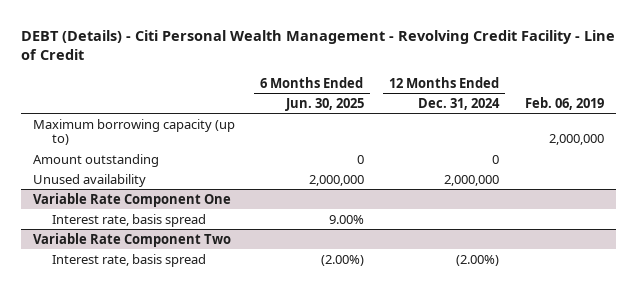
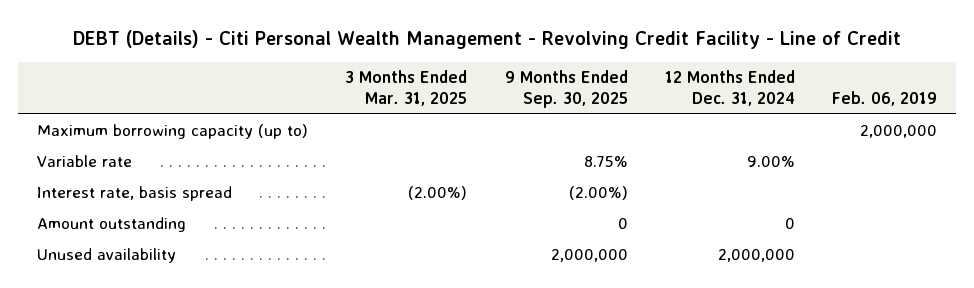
- | 6 Months Ended Jun. 30, 2025 | 12 Months Ended Dec. 31, 2024 | Feb. 06, 2019
+ | 3 Months Ended Mar. 31, 2025 | 9 Months Ended Sep. 30, 2025 | 12 Months Ended Dec. 31, 2024 | Feb. 06, 2019
+ Variable rate | | 8.75% | 9.00% |
+ Interest rate, basis spread | (2.00%) | (2.00%) | |
- Variable Rate Component One
- Interest rate, basis spread | 9.00% | |
- Variable Rate Component Two
- Interest rate, basis spread | (2.00%) | (2.00%) |

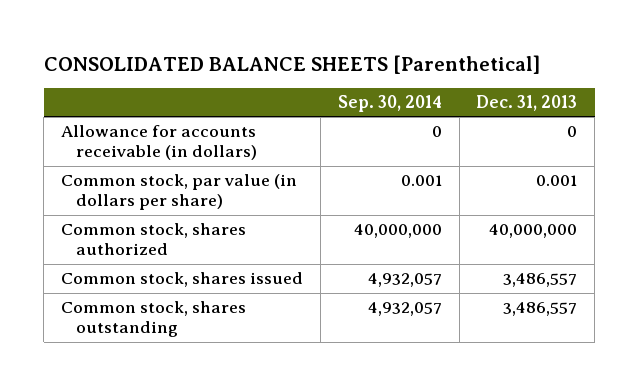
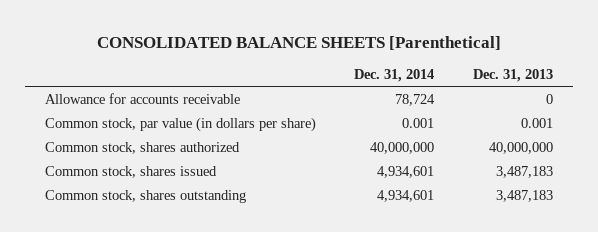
- | Sep. 30, 2014 | Dec. 31, 2013
+ | Dec. 31, 2014 | Dec. 31, 2013
- Allowance for accounts receivable (in dollars) | 0 | 0
+ Allowance for accounts receivable | 78,724 | 0
- Common stock, shares issued | 4,932,057 | 3,486,557
- Common stock, shares outstanding | 4,932,057 | 3,486,557
+ Common stock, shares issued | 4,934,601 | 3,487,183
+ Common stock, shares outstanding | 4,934,601 | 3,487,183

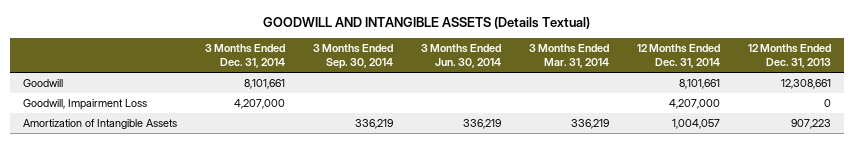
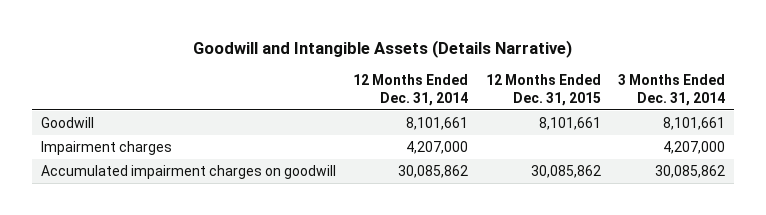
- GOODWILL AND INTANGIBLE ASSETS (Details Textual)
+ Goodwill and Intangible Assets (Details Narrative)
- | 3 Months Ended Dec. 31, 2014 | 3 Months Ended Sep. 30, 2014 | 3 Months Ended Jun. 30, 2014 | 3 Months Ended Mar. 31, 2014 | 12 Months Ended Dec. 31, 2014 | 12 Months Ended Dec. 31, 2013
+ | 12 Months Ended Dec. 31, 2014 | 12 Months Ended Dec. 31, 2015 | 3 Months Ended Dec. 31, 2014
- Goodwill, Impairment Loss | 4,207,000 | | | | 4,207,000 | 0
- Amortization of Intangible Assets | | 336,219 | 336,219 | 336,219 | 1,004,057 | 907,223
+ Impairment charges | 4,207,000 | | 4,207,000
+ Accumulated impairment charges on goodwill | 30,085,862 | 30,085,862 | 30,085,862

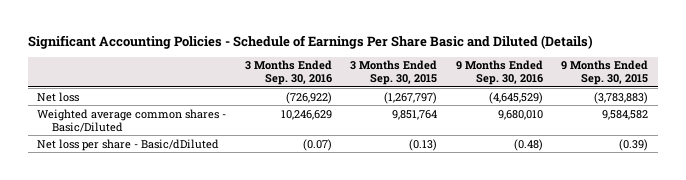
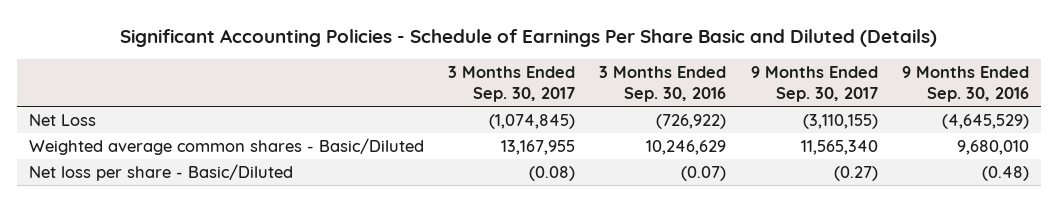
- | 3 Months Ended Sep. 30, 2016 | 3 Months Ended Sep. 30, 2015 | 9 Months Ended Sep. 30, 2016 | 9 Months Ended Sep. 30, 2015
+ | 3 Months Ended Sep. 30, 2017 | 3 Months Ended Sep. 30, 2016 | 9 Months Ended Sep. 30, 2017 | 9 Months Ended Sep. 30, 2016
- Net loss | (726,922) | (1,267,797) | (4,645,529) | (3,783,883)
+ Net Loss | (1,074,845) | (726,922) | (3,110,155) | (4,645,529)
- Net loss per share - Basic/dDiluted | (0.07) | (0.13) | (0.48) | (0.39)
+ Net loss per share - Basic/Diluted | (0.08) | (0.07) | (0.27) | (0.48)

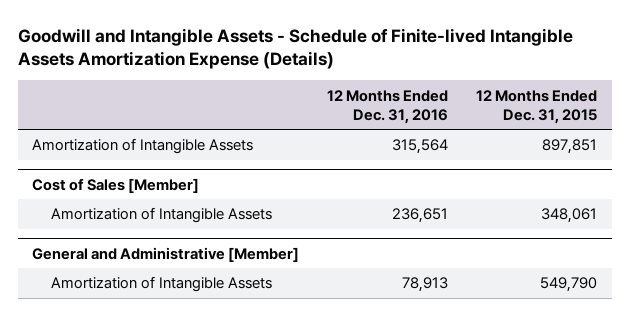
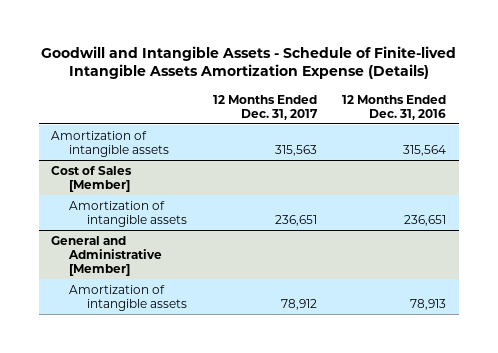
- | 12 Months Ended Dec. 31, 2016 | 12 Months Ended Dec. 31, 2015
+ | 12 Months Ended Dec. 31, 2017 | 12 Months Ended Dec. 31, 2016
- Amortization of Intangible Assets | 315,564 | 897,851
+ Amortization of intangible assets | 315,563 | 315,564
@ Cost of Sales [Member]
- Amortization of Intangible Assets | 236,651 | 348,061
+ Amortization of intangible assets | 236,651 | 236,651
@ General and Administrative [Member]
- Amortization of Intangible Assets | 78,913 | 549,790
+ Amortization of intangible assets | 78,912 | 78,913

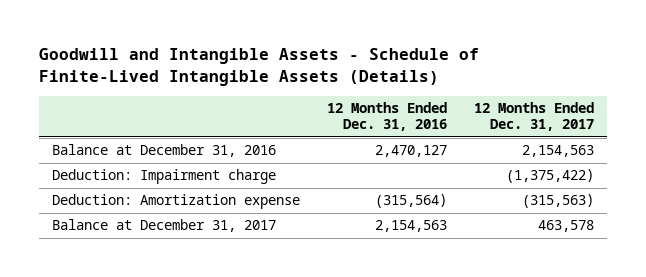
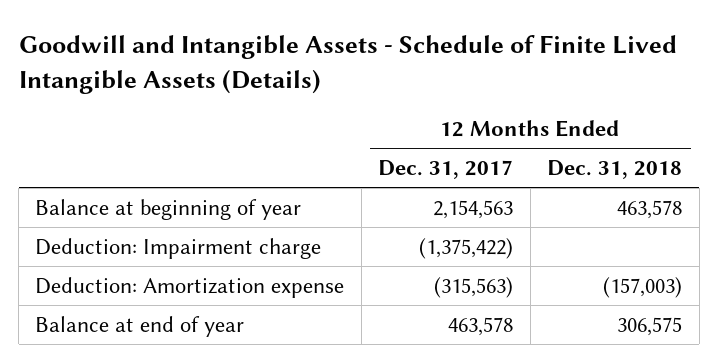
- Goodwill and Intangible Assets - Schedule of Finite-Lived Intangible Assets (Details)
+ Goodwill and Intangible Assets - Schedule of Finite Lived Intangible Assets (Details)
- | 12 Months Ended Dec. 31, 2016 | 12 Months Ended Dec. 31, 2017
+ | 12 Months Ended Dec. 31, 2017 | 12 Months Ended Dec. 31, 2018
- Balance at December 31, 2016 | 2,470,127 | 2,154,563
+ Balance at beginning of year | 2,154,563 | 463,578
- Balance at December 31, 2017 | 2,154,563 | 463,578
+ Balance at end of year | 463,578 | 306,575

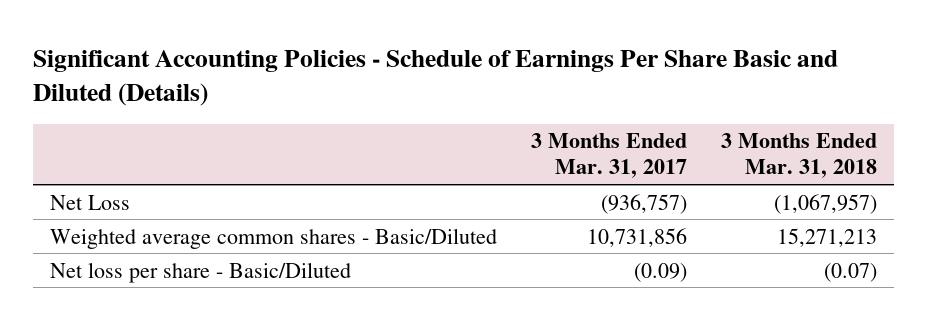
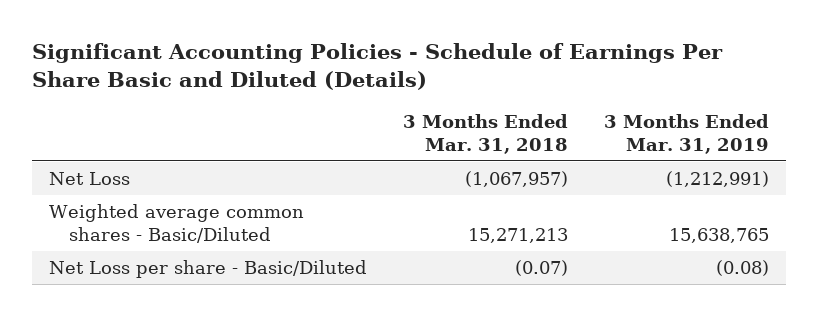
- | 3 Months Ended Mar. 31, 2017 | 3 Months Ended Mar. 31, 2018
+ | 3 Months Ended Mar. 31, 2018 | 3 Months Ended Mar. 31, 2019
- Net loss per share - Basic/Diluted | (0.09) | (0.07)
+ Net Loss per share - Basic/Diluted | (0.07) | (0.08)

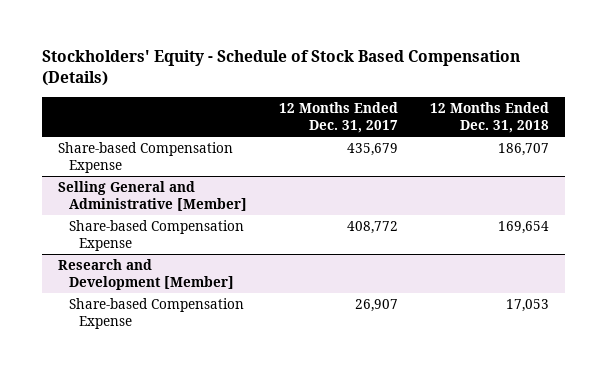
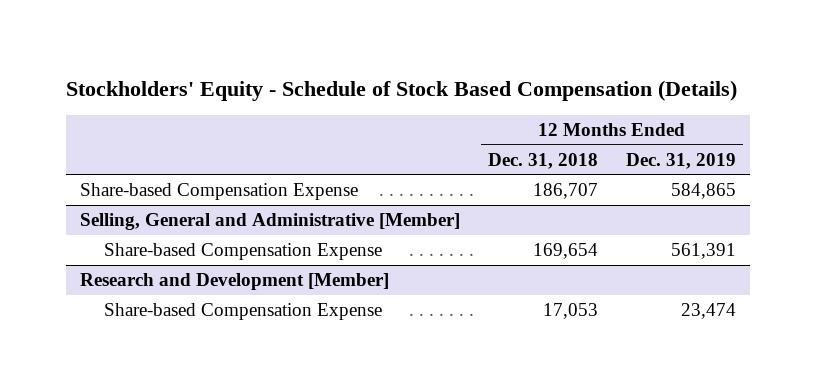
- | 12 Months Ended Dec. 31, 2017 | 12 Months Ended Dec. 31, 2018
+ | 12 Months Ended Dec. 31, 2018 | 12 Months Ended Dec. 31, 2019
- Selling General and Administrative [Member]
+ Selling, General and Administrative [Member]

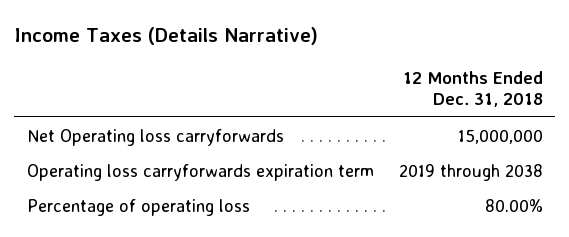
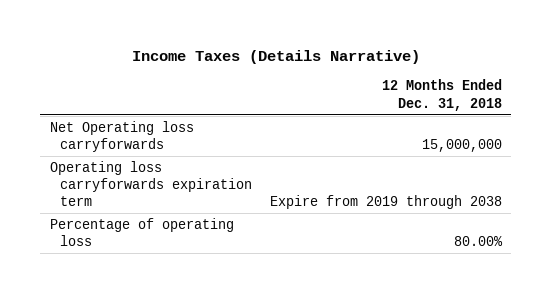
- Operating loss carryforwards expiration term | 2019 through 2038
+ Operating loss carryforwards expiration term | Expire from 2019 through 2038

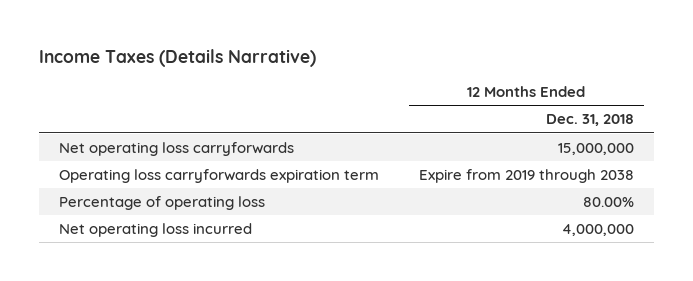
- Net Operating loss carryforwards | 15,000,000
+ Net operating loss carryforwards | 15,000,000
+ Net operating loss incurred | 4,000,000

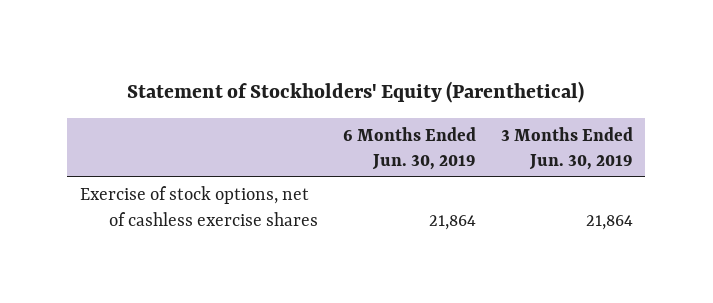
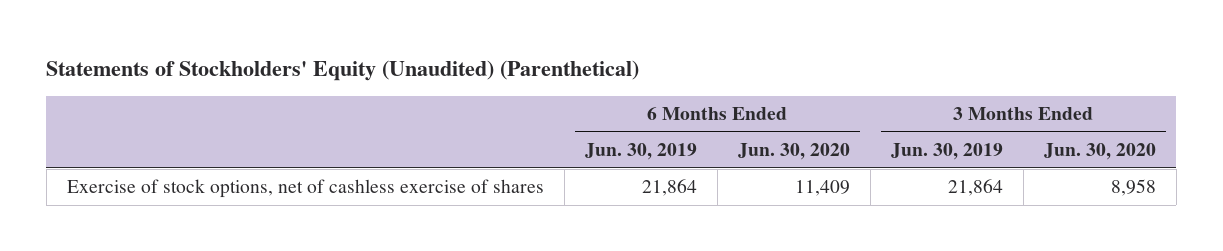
- Statement of Stockholders' Equity (Parenthetical)
+ Statements of Stockholders' Equity (Unaudited) (Parenthetical)
- | 6 Months Ended Jun. 30, 2019 | 3 Months Ended Jun. 30, 2019
+ | 6 Months Ended Jun. 30, 2019 | 6 Months Ended Jun. 30, 2020 | 3 Months Ended Jun. 30, 2019 | 3 Months Ended Jun. 30, 2020
- Exercise of stock options, net of cashless exercise shares | 21,864 | 21,864
+ Exercise of stock options, net of cashless exercise of shares | 21,864 | 11,409 | 21,864 | 8,958

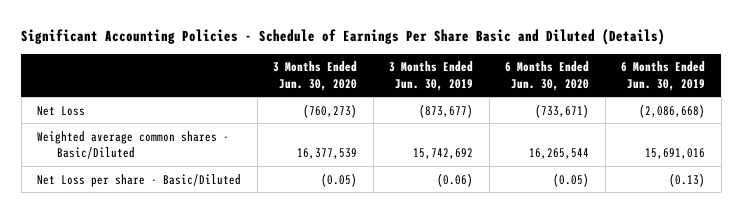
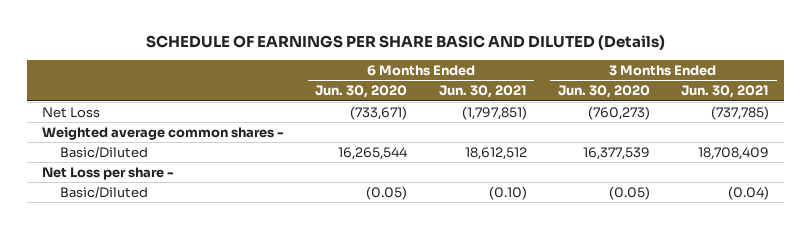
- Significant Accounting Policies - Schedule of Earnings Per Share Basic and Diluted (Details)
+ SCHEDULE OF EARNINGS PER SHARE BASIC AND DILUTED (Details)
- | 3 Months Ended Jun. 30, 2020 | 3 Months Ended Jun. 30, 2019 | 6 Months Ended Jun. 30, 2020 | 6 Months Ended Jun. 30, 2019
+ | 6 Months Ended Jun. 30, 2020 | 6 Months Ended Jun. 30, 2021 | 3 Months Ended Jun. 30, 2020 | 3 Months Ended Jun. 30, 2021
- Weighted average common shares - Basic/Diluted | 16,377,539 | 15,742,692 | 16,265,544 | 15,691,016
- Net Loss per share - Basic/Diluted | (0.05) | (0.06) | (0.05) | (0.13)
+ Weighted average common shares -
+ Basic/Diluted | 16,265,544 | 18,612,512 | 16,377,539 | 18,708,409
+ Net Loss per share -
+ Basic/Diluted | (0.05) | (0.10) | (0.05) | (0.04)

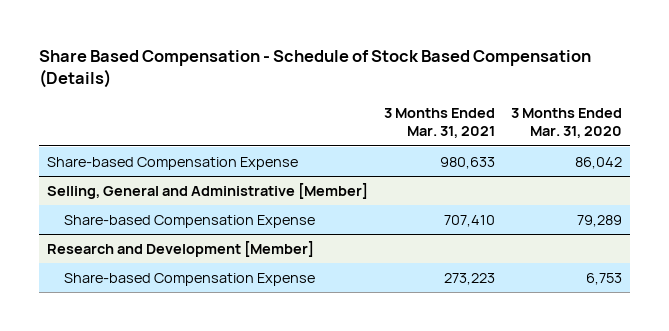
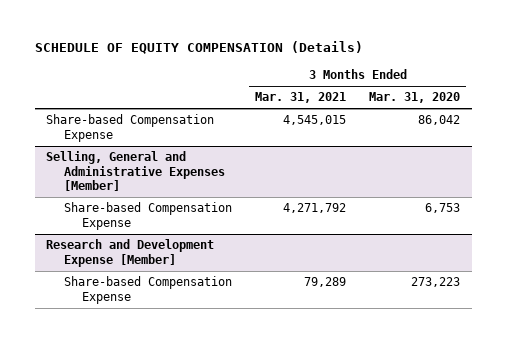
- Share Based Compensation - Schedule of Stock Based Compensation (Details)
+ SCHEDULE OF EQUITY COMPENSATION (Details)
- Share-based Compensation Expense | 980,633 | 86,042
- Selling, General and Administrative [Member]
- Share-based Compensation Expense | 707,410 | 79,289
- Research and Development [Member]
- Share-based Compensation Expense | 273,223 | 6,753
+ Share-based Compensation Expense | 4,545,015 | 86,042
+ Selling, General and Administrative Expenses [Member]
+ Share-based Compensation Expense | 4,271,792 | 6,753
+ Research and Development Expense [Member]
+ Share-based Compensation Expense | 79,289 | 273,223

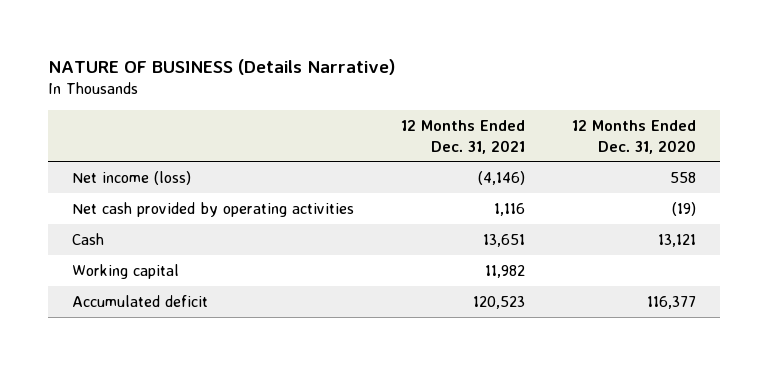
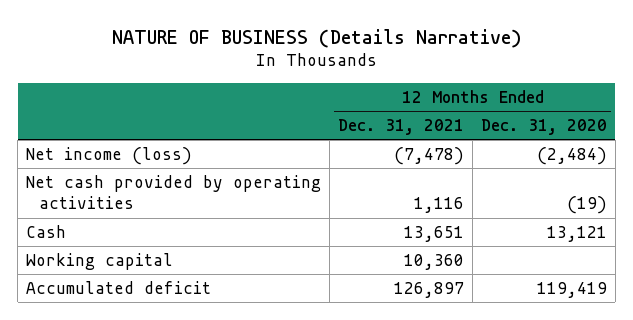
- Net income (loss) | (4,146) | 558
+ Net income (loss) | (7,478) | (2,484)
- Working capital | 11,982 |
- Accumulated deficit | 120,523 | 116,377
+ Working capital | 10,360 |
+ Accumulated deficit | 126,897 | 119,419

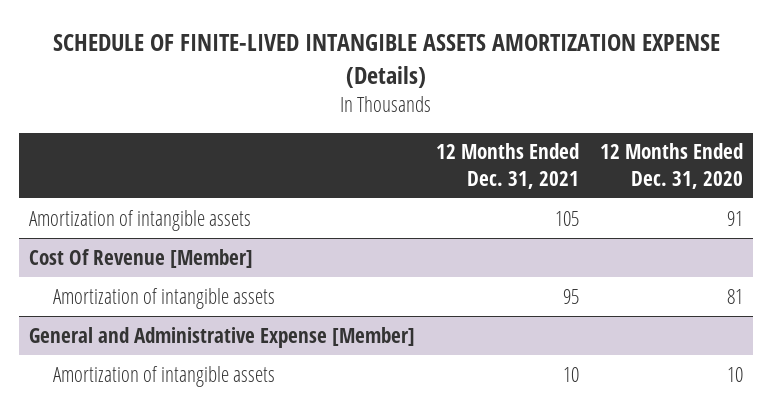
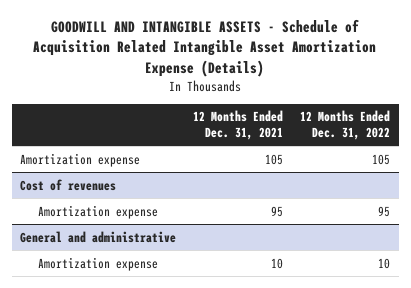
- SCHEDULE OF FINITE-LIVED INTANGIBLE ASSETS AMORTIZATION EXPENSE (Details)
+ GOODWILL AND INTANGIBLE ASSETS - Schedule of Acquisition Related Intangible Asset Amortization Expense (Details)
- | 12 Months Ended Dec. 31, 2021 | 12 Months Ended Dec. 31, 2020
+ | 12 Months Ended Dec. 31, 2021 | 12 Months Ended Dec. 31, 2022
- Amortization of intangible assets | 105 | 91
- Cost Of Revenue [Member]
- Amortization of intangible assets | 95 | 81
- General and Administrative Expense [Member]
- Amortization of intangible assets | 10 | 10
+ Amortization expense | 105 | 105
+ Cost of revenues
+ Amortization expense | 95 | 95
+ General and administrative
+ Amortization expense | 10 | 10

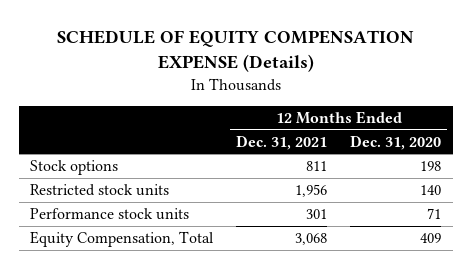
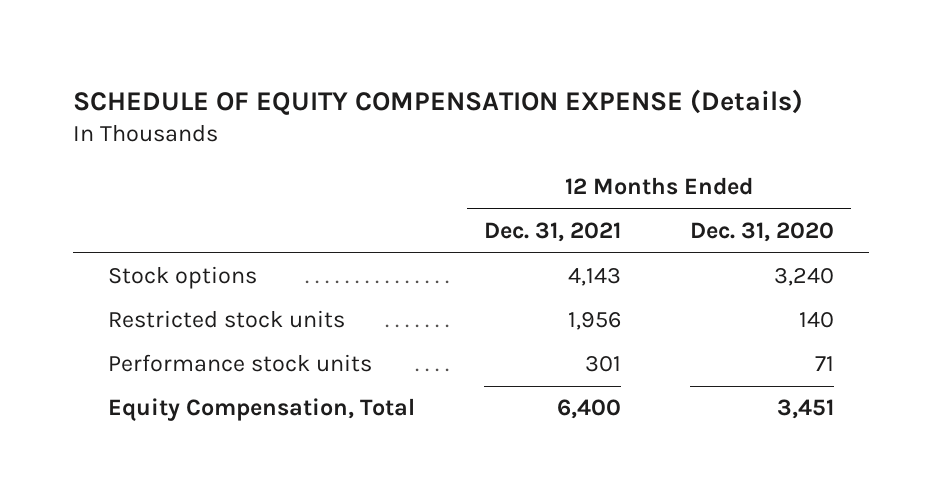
- Stock options | 811 | 198
+ Stock options | 4,143 | 3,240
- Equity Compensation, Total | 3,068 | 409
+ Equity Compensation, Total | 6,400 | 3,451

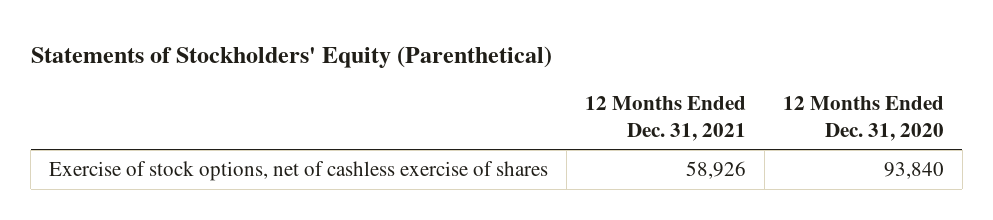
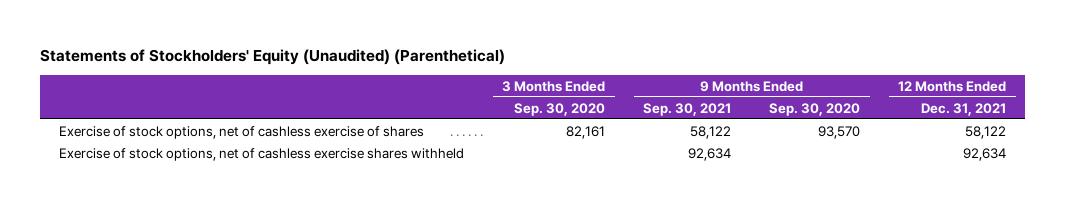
- Statements of Stockholders' Equity (Parenthetical)
+ Statements of Stockholders' Equity (Unaudited) (Parenthetical)
- | 12 Months Ended Dec. 31, 2021 | 12 Months Ended Dec. 31, 2020
+ | 3 Months Ended Sep. 30, 2020 | 9 Months Ended Sep. 30, 2021 | 9 Months Ended Sep. 30, 2020 | 12 Months Ended Dec. 31, 2021
- Exercise of stock options, net of cashless exercise of shares | 58,926 | 93,840
+ Exercise of stock options, net of cashless exercise of shares | 82,161 | 58,122 | 93,570 | 58,122
+ Exercise of stock options, net of cashless exercise shares withheld | | 92,634 | | 92,634

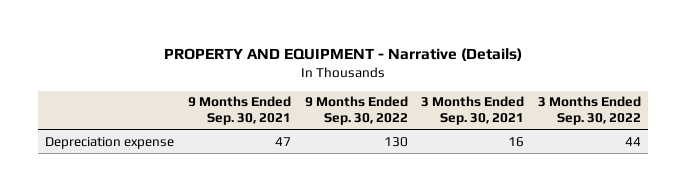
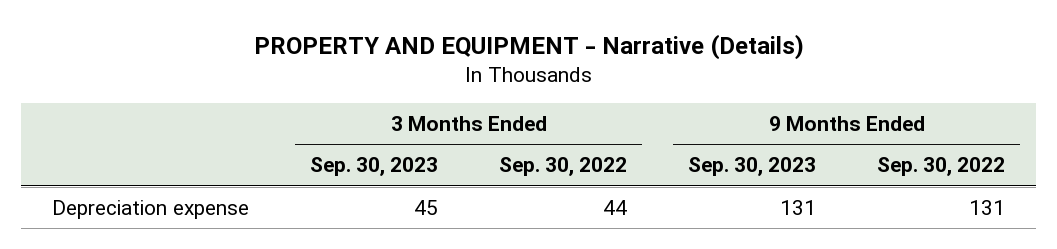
- | 9 Months Ended Sep. 30, 2021 | 9 Months Ended Sep. 30, 2022 | 3 Months Ended Sep. 30, 2021 | 3 Months Ended Sep. 30, 2022
+ | 3 Months Ended Sep. 30, 2023 | 3 Months Ended Sep. 30, 2022 | 9 Months Ended Sep. 30, 2023 | 9 Months Ended Sep. 30, 2022
- Depreciation expense | 47 | 130 | 16 | 44
+ Depreciation expense | 45 | 44 | 131 | 131

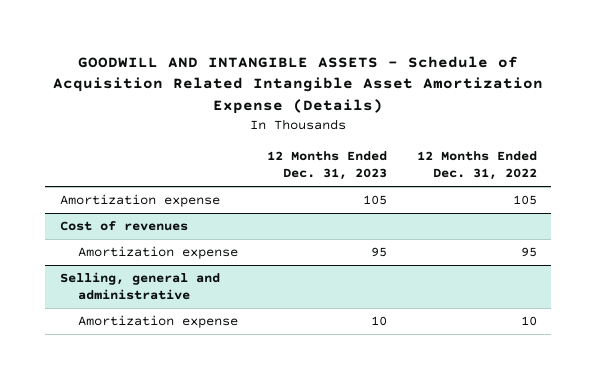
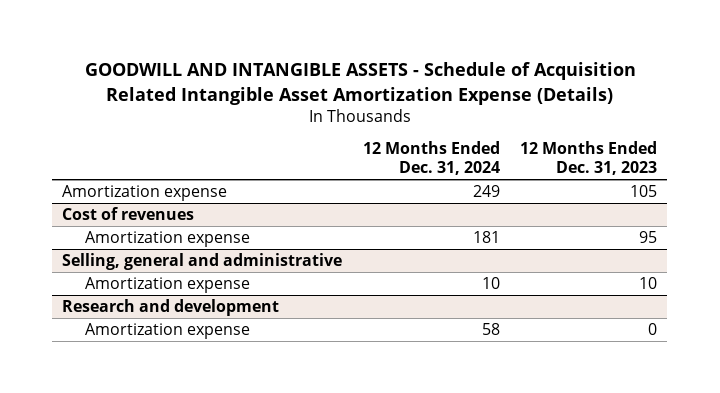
- | 12 Months Ended Dec. 31, 2023 | 12 Months Ended Dec. 31, 2022
+ | 12 Months Ended Dec. 31, 2024 | 12 Months Ended Dec. 31, 2023
+ Research and development
+ Amortization expense | 58 | 0

